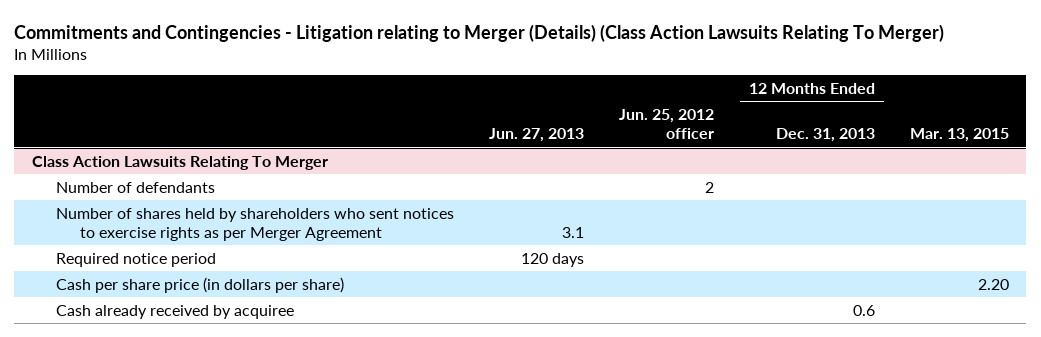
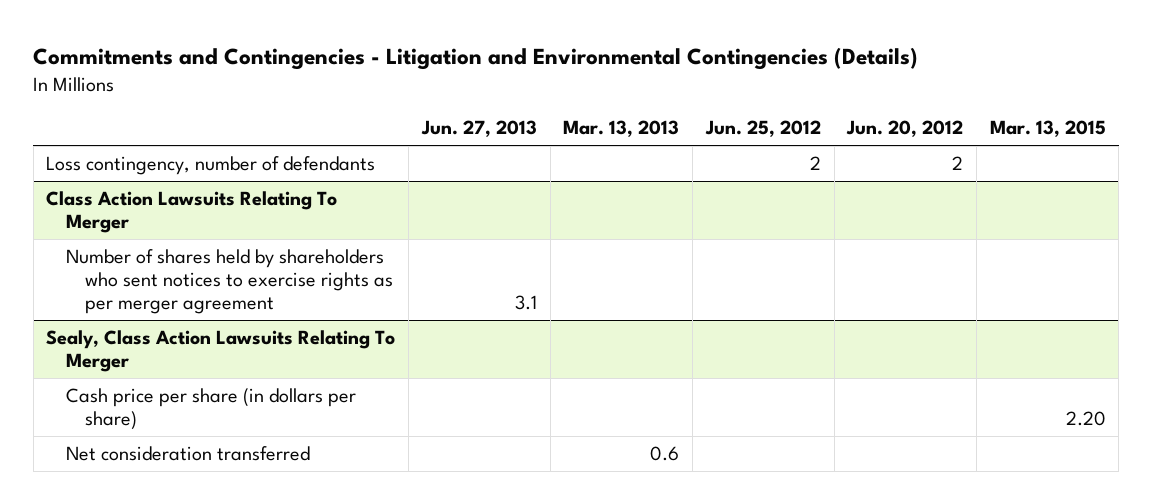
- Commitments and Contingencies - Litigation relating to Merger (Details) (Class Action Lawsuits Relating To Merger)
+ Commitments and Contingencies - Litigation and Environmental Contingencies (Details)
- | Jun. 27, 2013 | Jun. 25, 2012 officer | 12 Months Ended Dec. 31, 2013 | Mar. 13, 2015
+ | Jun. 27, 2013 | Mar. 13, 2013 | Jun. 25, 2012 | Jun. 20, 2012 | Mar. 13, 2015
+ Loss contingency, number of defendants | | | 2 | 2 |
@ Class Action Lawsuits Relating To Merger
- Number of defendants | | 2 | |
- Number of shares held by shareholders who sent notices to exercise rights as per Merger Agreement | 3.1 | | |
- Required notice period | 120 days | | |
- Cash per share price (in dollars per share) | | | | 2.20
- Cash already received by acquiree | | | 0.6 |
+ Number of shares held by shareholders who sent notices to exercise rights as per merger agreement | 3.1 | | | |
+ Sealy, Class Action Lawsuits Relating To Merger
+ Cash price per share (in dollars per share) | | | | | 2.20
+ Net consideration transferred | | 0.6 | | |

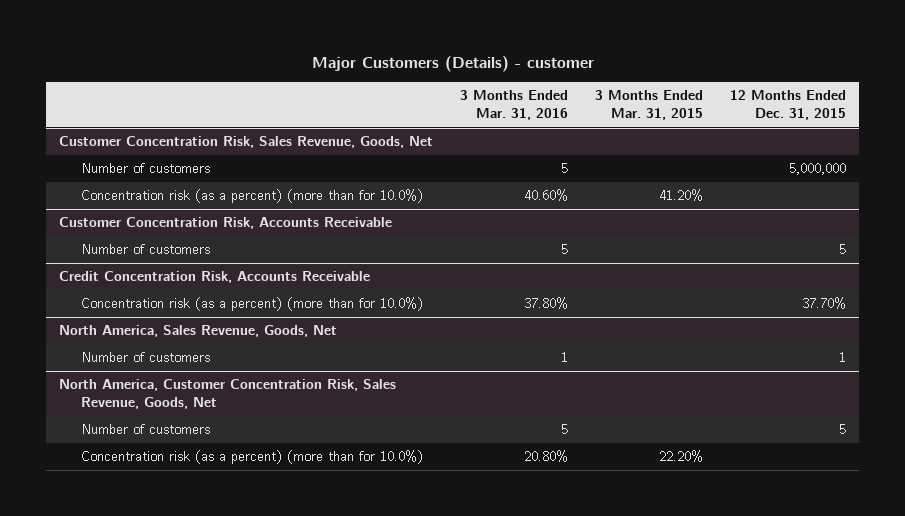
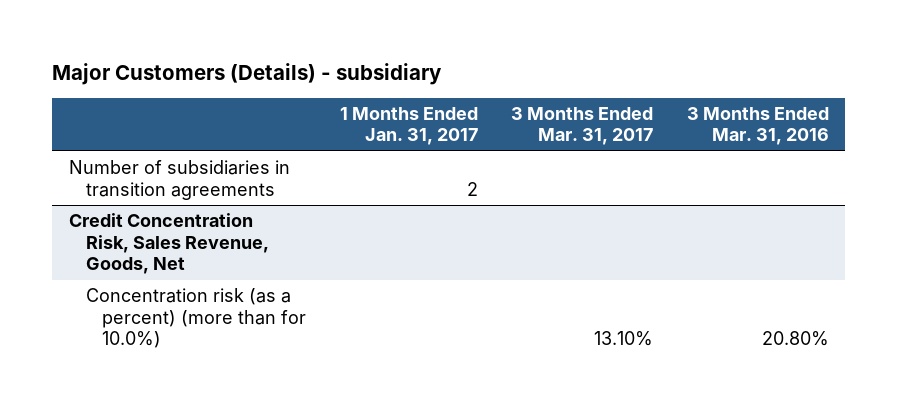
- Major Customers (Details) - customer
+ Major Customers (Details) - subsidiary
- | 3 Months Ended Mar. 31, 2016 | 3 Months Ended Mar. 31, 2015 | 12 Months Ended Dec. 31, 2015
+ | 1 Months Ended Jan. 31, 2017 | 3 Months Ended Mar. 31, 2017 | 3 Months Ended Mar. 31, 2016
- Customer Concentration Risk, Sales Revenue, Goods, Net
- Number of customers | 5 | | 5,000,000
- Concentration risk (as a percent) (more than for 10.0%) | 40.60% | 41.20% |
- Customer Concentration Risk, Accounts Receivable
- Number of customers | 5 | | 5
- Credit Concentration Risk, Accounts Receivable
- Concentration risk (as a percent) (more than for 10.0%) | 37.80% | | 37.70%
- North America, Sales Revenue, Goods, Net
- Number of customers | 1 | | 1
- North America, Customer Concentration Risk, Sales Revenue, Goods, Net
- Number of customers | 5 | | 5
- Concentration risk (as a percent) (more than for 10.0%) | 20.80% | 22.20% |
+ Number of subsidiaries in transition agreements | 2 | |
+ Credit Concentration Risk, Sales Revenue, Goods, Net
+ Concentration risk (as a percent) (more than for 10.0%) | | 13.10% | 20.80%

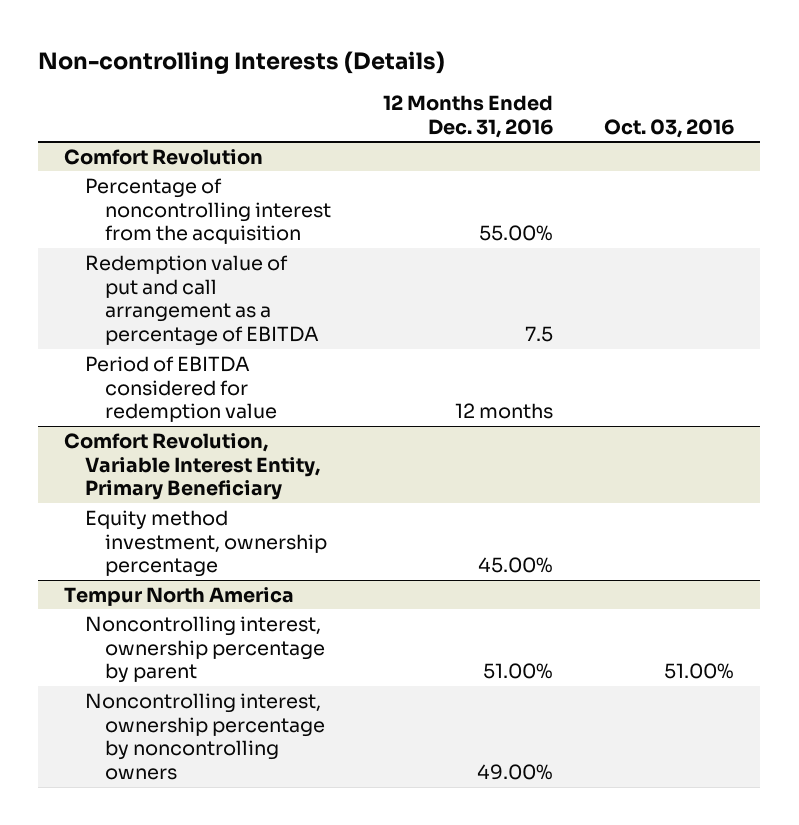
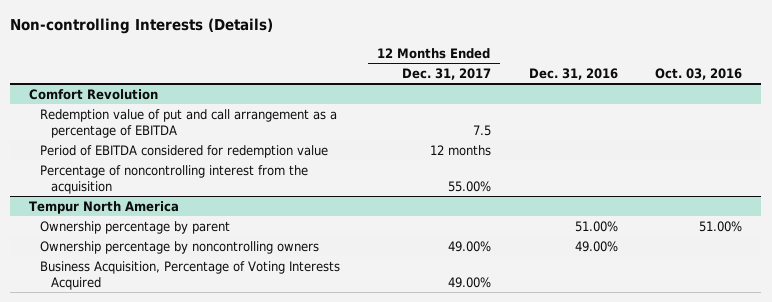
- | 12 Months Ended Dec. 31, 2016 | Oct. 03, 2016
+ | 12 Months Ended Dec. 31, 2017 | Dec. 31, 2016 | Oct. 03, 2016
- Comfort Revolution, Variable Interest Entity, Primary Beneficiary
- Equity method investment, ownership percentage | 45.00% |
@ Comfort Revolution
moved down: Percentage of noncontrolling interest from the acquisition | 55.00% | |
@ Tempur North America
- Noncontrolling interest, ownership percentage by parent | 51.00% | 51.00%
- Noncontrolling interest, ownership percentage by noncontrolling owners | 49.00% |
+ Ownership percentage by parent | | 51.00% | 51.00%
+ Ownership percentage by noncontrolling owners | 49.00% | 49.00% |
+ Business Acquisition, Percentage of Voting Interests Acquired | 49.00% | |

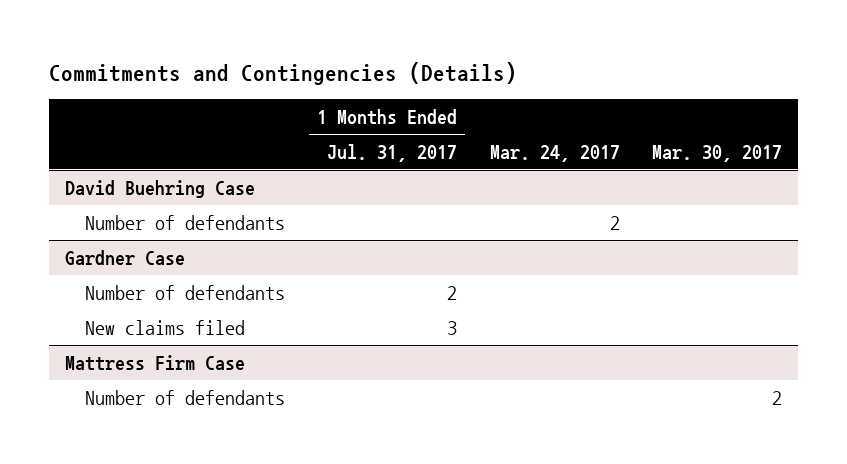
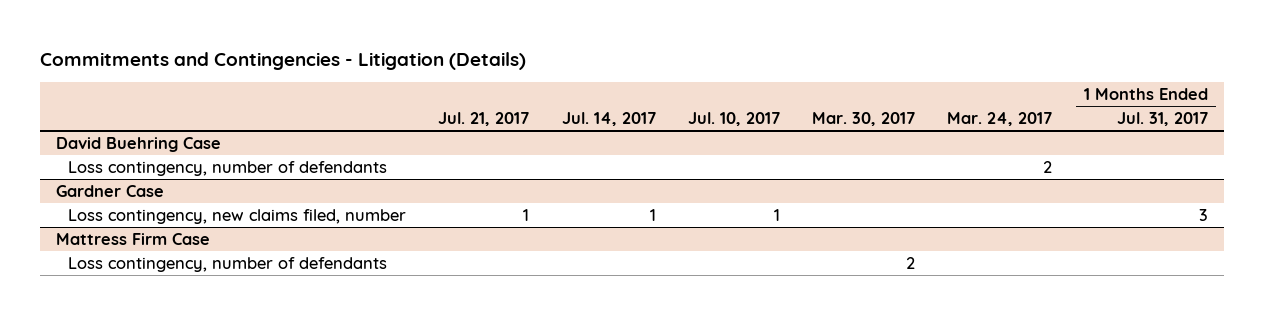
- Commitments and Contingencies (Details)
+ Commitments and Contingencies - Litigation (Details)
- | 1 Months Ended Jul. 31, 2017 | Mar. 24, 2017 | Mar. 30, 2017
+ | Jul. 21, 2017 | Jul. 14, 2017 | Jul. 10, 2017 | Mar. 30, 2017 | Mar. 24, 2017 | 1 Months Ended Jul. 31, 2017
@ David Buehring Case
- Number of defendants | | 2 |
+ Loss contingency, number of defendants | | | | | 2 |
@ Gardner Case
- Number of defendants | 2 | |
- New claims filed | 3 | |
+ Loss contingency, new claims filed, number | 1 | 1 | 1 | | | 3
@ Mattress Firm Case
- Number of defendants | | | 2
+ Loss contingency, number of defendants | | | | 2 | |

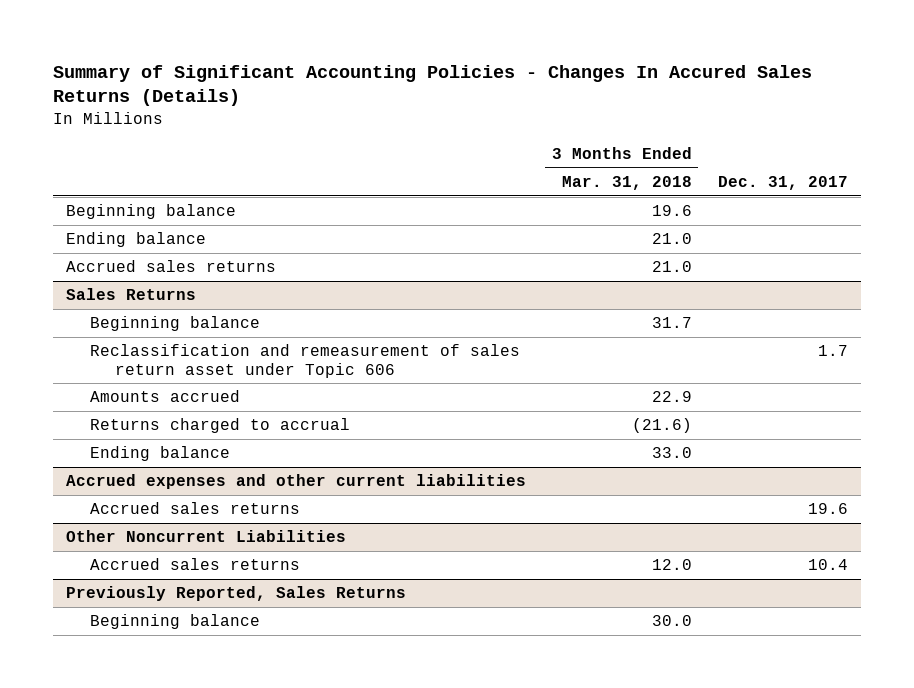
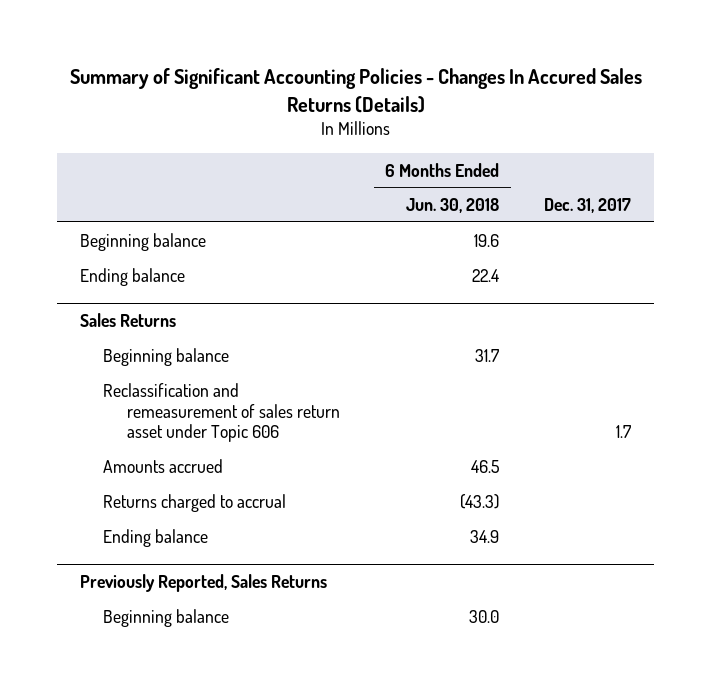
- | 3 Months Ended Mar. 31, 2018 | Dec. 31, 2017
+ | 6 Months Ended Jun. 30, 2018 | Dec. 31, 2017
- Accrued sales returns | 21.0 |
- Accrued expenses and other current liabilities
- Accrued sales returns | | 19.6
- Other Noncurrent Liabilities
- Accrued sales returns | 12.0 | 10.4

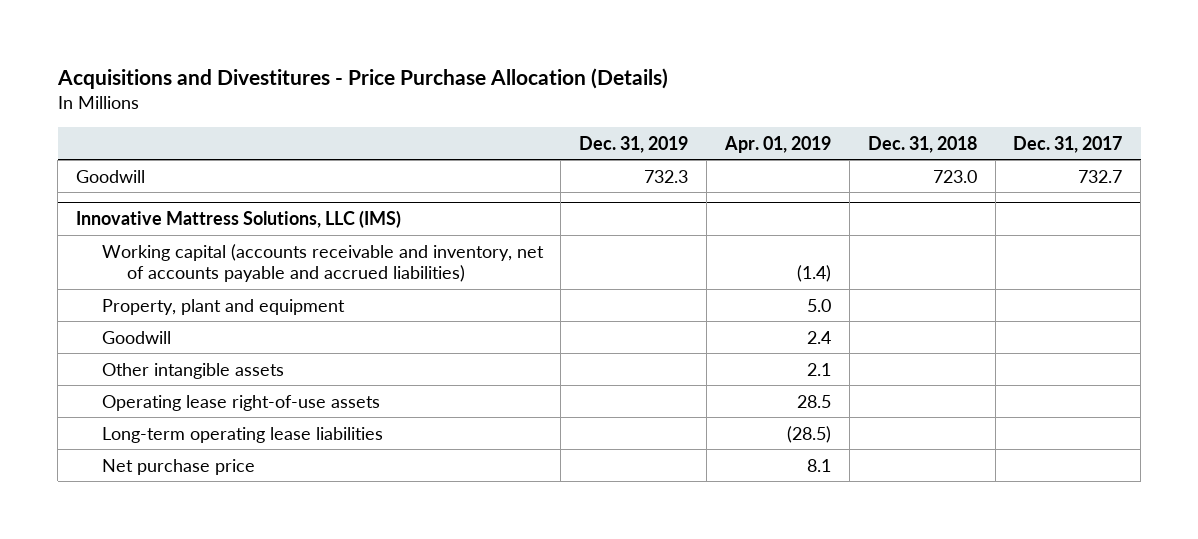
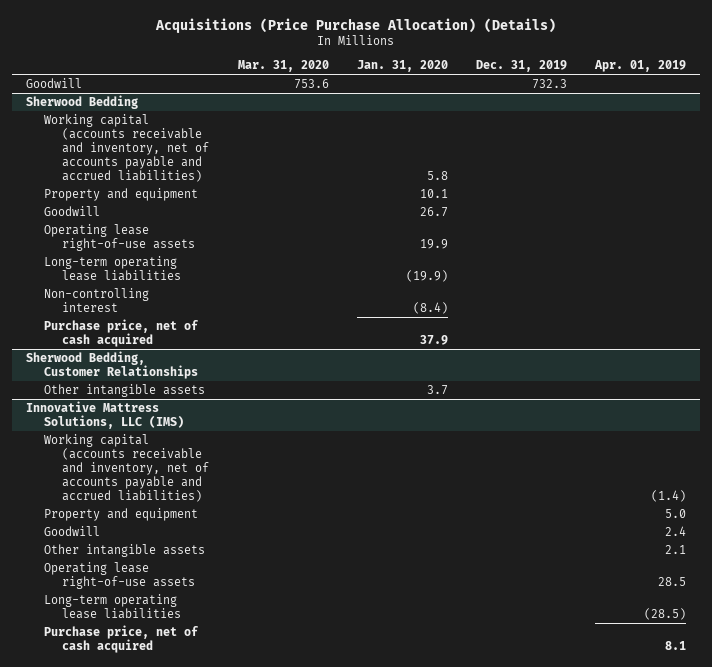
- Acquisitions and Divestitures - Price Purchase Allocation (Details)
+ Acquisitions (Price Purchase Allocation) (Details)
- | Dec. 31, 2019 | Apr. 01, 2019 | Dec. 31, 2018 | Dec. 31, 2017
+ | Mar. 31, 2020 | Jan. 31, 2020 | Dec. 31, 2019 | Apr. 01, 2019
+ Sherwood Bedding
+ Working capital (accounts receivable and inventory, net of accounts payable and accrued liabilities) | | 5.8 | |
+ Property and equipment | | 10.1 | |
+ Goodwill | | 26.7 | |
+ Operating lease right-of-use assets | | 19.9 | |
+ Long-term operating lease liabilities | | (19.9) | |
+ Non-controlling interest | | (8.4) | |
+ Purchase price, net of cash acquired | | 37.9 | |
+ Sherwood Bedding, Customer Relationships
+ Other intangible assets | | 3.7 | |
@ Innovative Mattress Solutions, LLC (IMS)
- Property, plant and equipment | | 5.0 | |
+ Property and equipment | | | | 5.0
- Net purchase price | | 8.1 | |
+ Purchase price, net of cash acquired | | | | 8.1

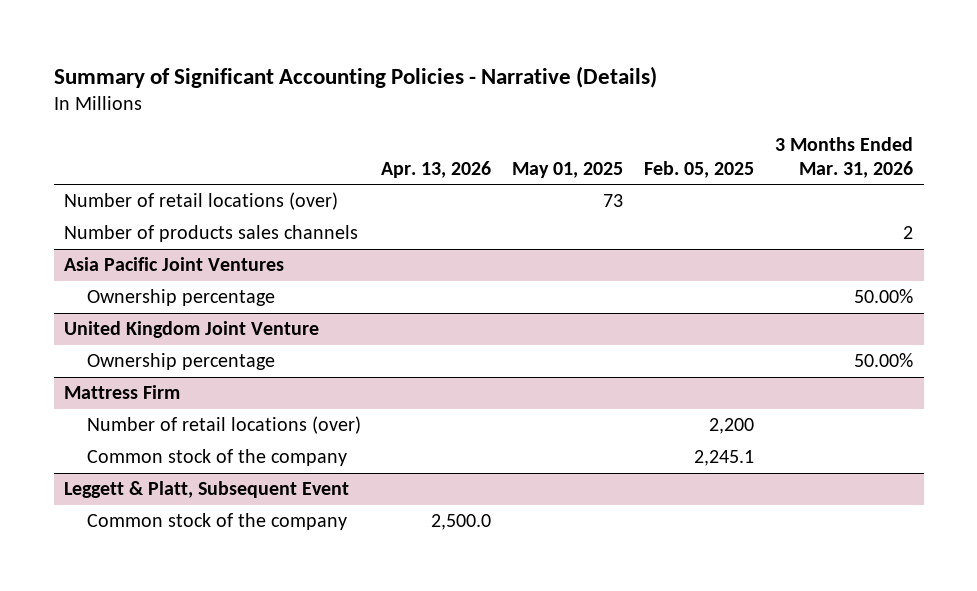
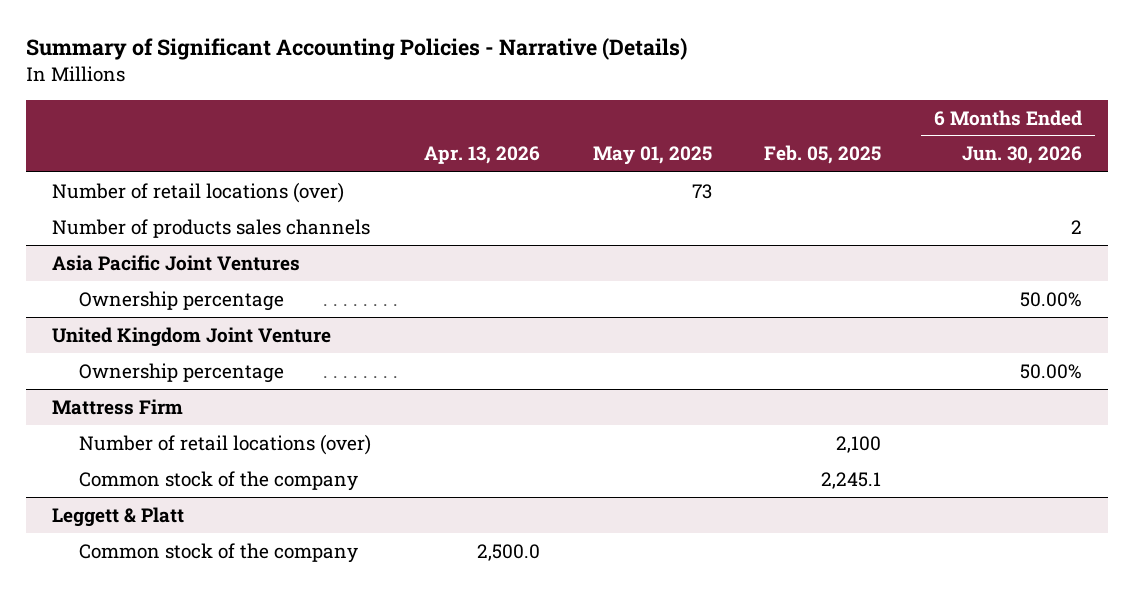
- | Apr. 13, 2026 | May 01, 2025 | Feb. 05, 2025 | 3 Months Ended Mar. 31, 2026
+ | Apr. 13, 2026 | May 01, 2025 | Feb. 05, 2025 | 6 Months Ended Jun. 30, 2026
@ Mattress Firm
- Number of retail locations (over) | | | 2,200 |
+ Number of retail locations (over) | | | 2,100 |
- Leggett & Platt, Subsequent Event
+ Leggett & Platt

